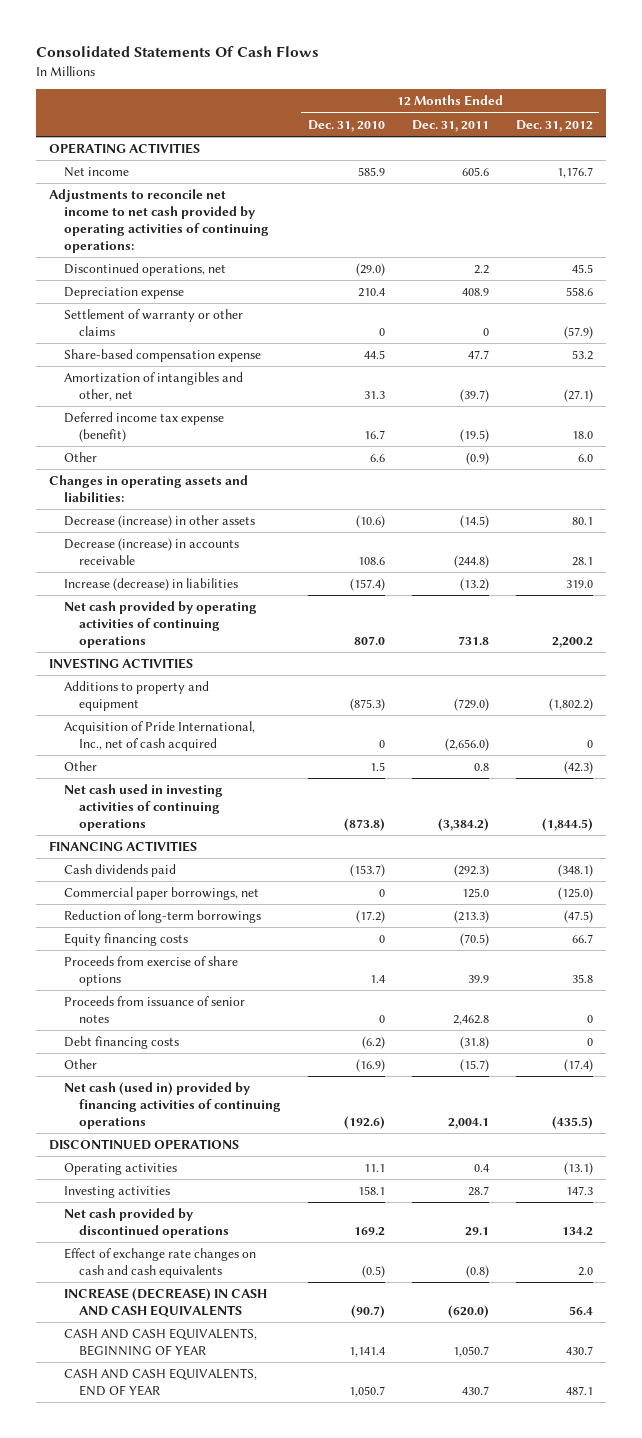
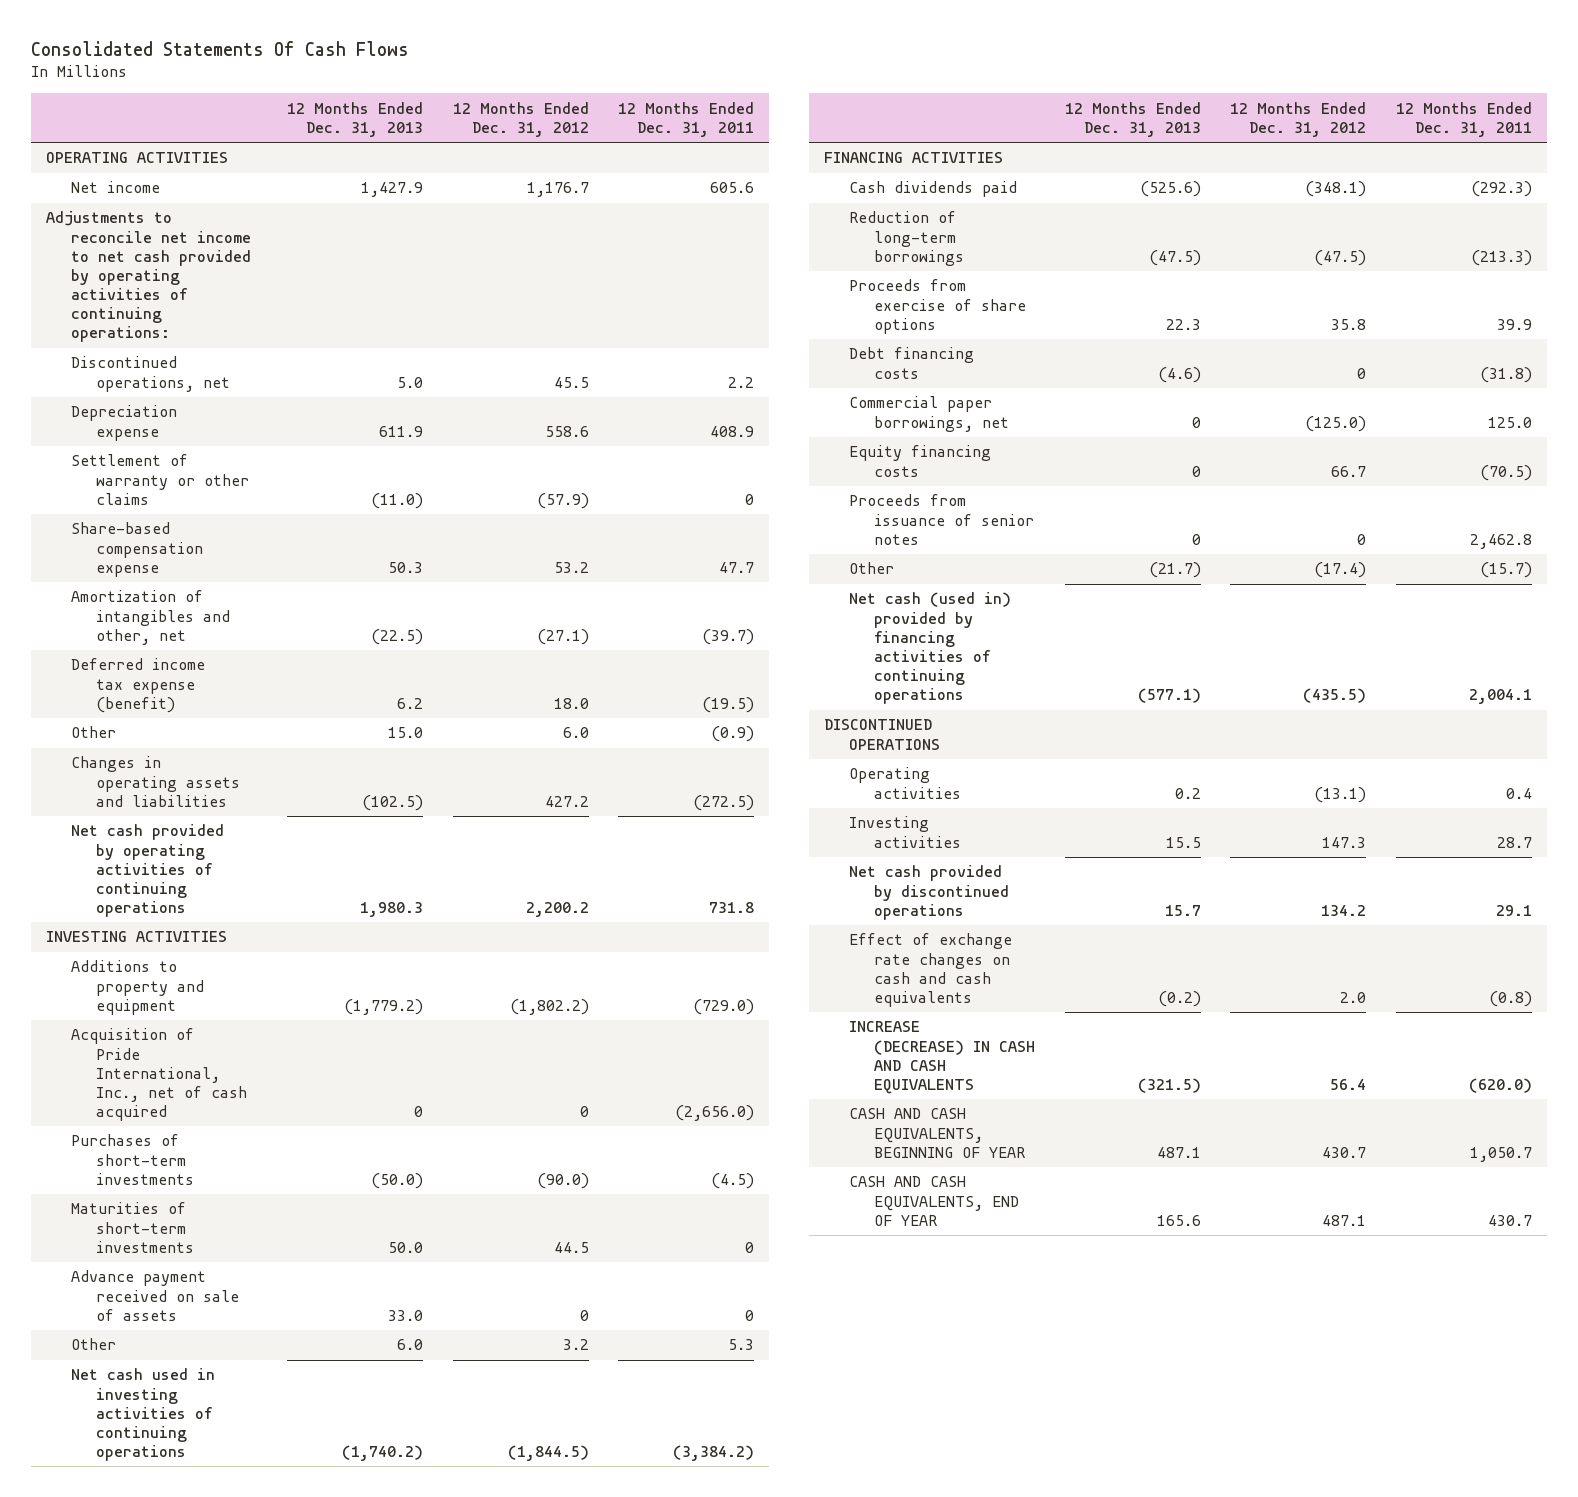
- | 12 Months Ended Dec. 31, 2010 | 12 Months Ended Dec. 31, 2011 | 12 Months Ended Dec. 31, 2012
+ | 12 Months Ended Dec. 31, 2013 | 12 Months Ended Dec. 31, 2012 | 12 Months Ended Dec. 31, 2011
- Changes in operating assets and liabilities:
- Decrease (increase) in other assets | (10.6) | (14.5) | 80.1
- Decrease (increase) in accounts receivable | 108.6 | (244.8) | 28.1
- Increase (decrease) in liabilities | (157.4) | (13.2) | 319.0
+ Changes in operating assets and liabilities | (102.5) | 427.2 | (272.5)
- Other | 1.5 | 0.8 | (42.3)
+ Purchases of short-term investments | (50.0) | (90.0) | (4.5)
+ Maturities of short-term investments | 50.0 | 44.5 | 0
+ Advance payment received on sale of assets | 33.0 | 0 | 0
+ Other | 6.0 | 3.2 | 5.3
moved down: Commercial paper borrowings, net | 0 | (125.0) | 125.0
moved down: Equity financing costs | 0 | 66.7 | (70.5)
moved down: Proceeds from issuance of senior notes | 0 | 0 | 2,462.8

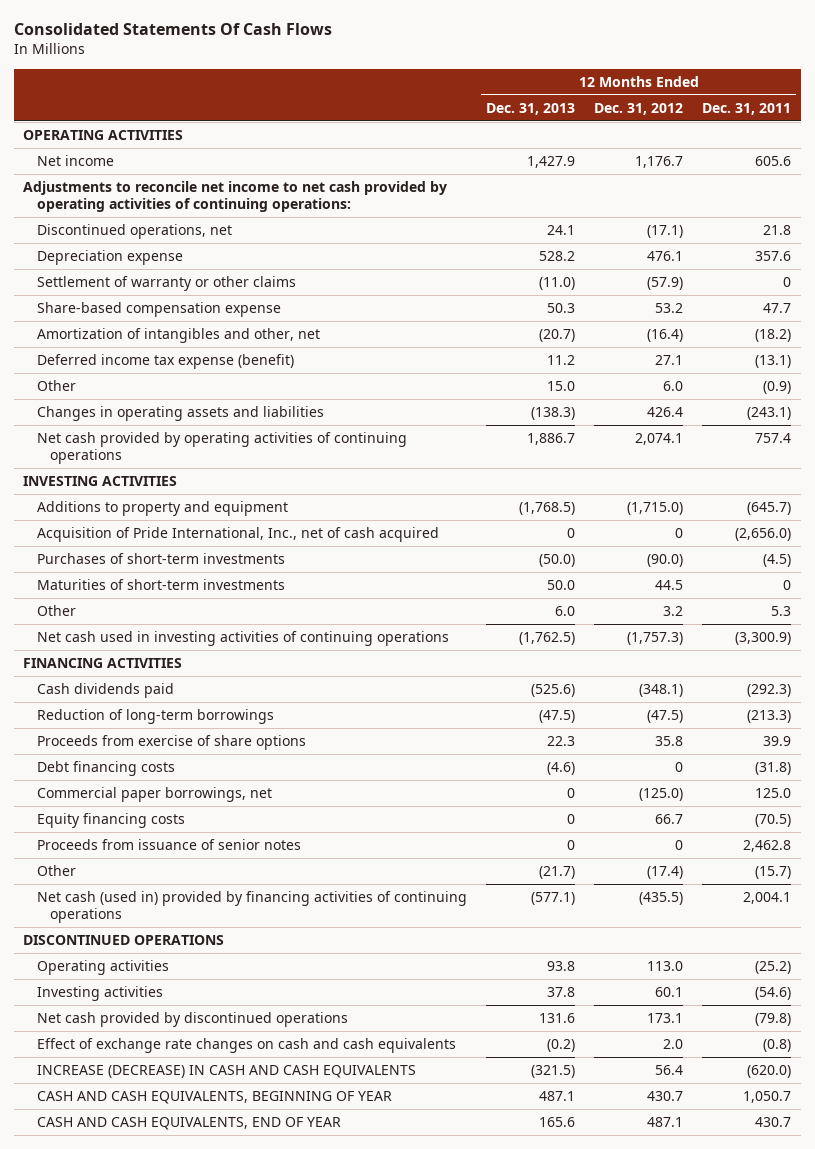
- Discontinued operations, net | 5.0 | 45.5 | 2.2
- Depreciation expense | 611.9 | 558.6 | 408.9
+ Discontinued operations, net | 24.1 | (17.1) | 21.8
+ Depreciation expense | 528.2 | 476.1 | 357.6
- Amortization of intangibles and other, net | (22.5) | (27.1) | (39.7)
- Deferred income tax expense (benefit) | 6.2 | 18.0 | (19.5)
+ Amortization of intangibles and other, net | (20.7) | (16.4) | (18.2)
+ Deferred income tax expense (benefit) | 11.2 | 27.1 | (13.1)
- Changes in operating assets and liabilities | (102.5) | 427.2 | (272.5)
- Net cash provided by operating activities of continuing operations | 1,980.3 | 2,200.2 | 731.8
+ Changes in operating assets and liabilities | (138.3) | 426.4 | (243.1)
+ Net cash provided by operating activities of continuing operations | 1,886.7 | 2,074.1 | 757.4
- Additions to property and equipment | (1,779.2) | (1,802.2) | (729.0)
+ Additions to property and equipment | (1,768.5) | (1,715.0) | (645.7)
- Advance payment received on sale of assets | 33.0 | 0 | 0
- Net cash used in investing activities of continuing operations | (1,740.2) | (1,844.5) | (3,384.2)
+ Net cash used in investing activities of continuing operations | (1,762.5) | (1,757.3) | (3,300.9)
- Operating activities | 0.2 | (13.1) | 0.4
- Investing activities | 15.5 | 147.3 | 28.7
- Net cash provided by discontinued operations | 15.7 | 134.2 | 29.1
+ Operating activities | 93.8 | 113.0 | (25.2)
+ Investing activities | 37.8 | 60.1 | (54.6)
+ Net cash provided by discontinued operations | 131.6 | 173.1 | (79.8)

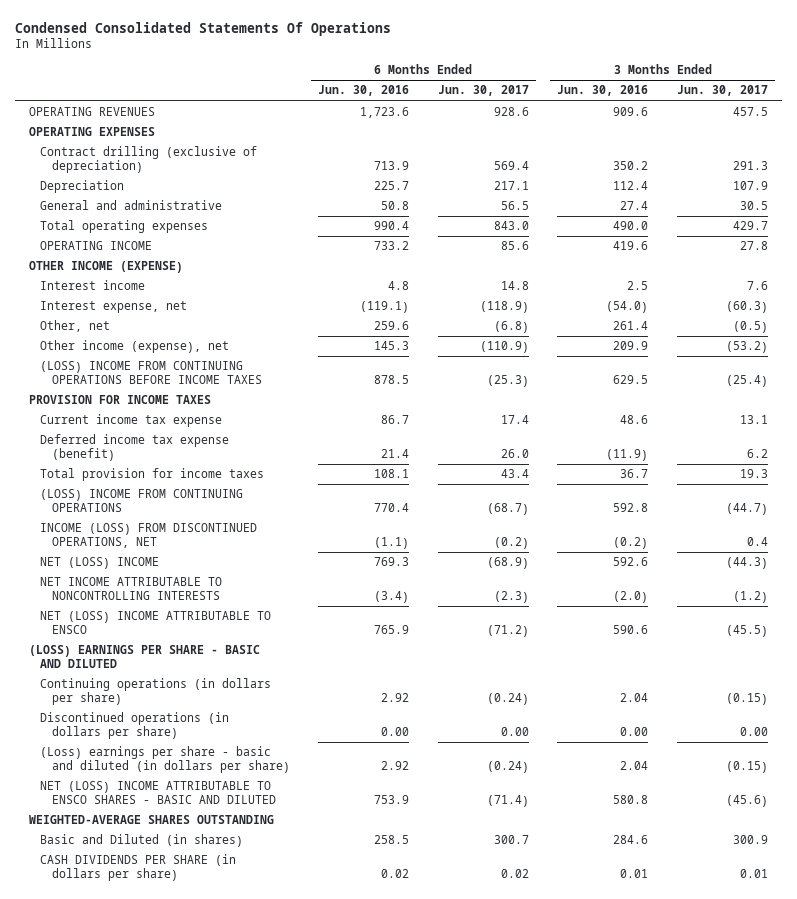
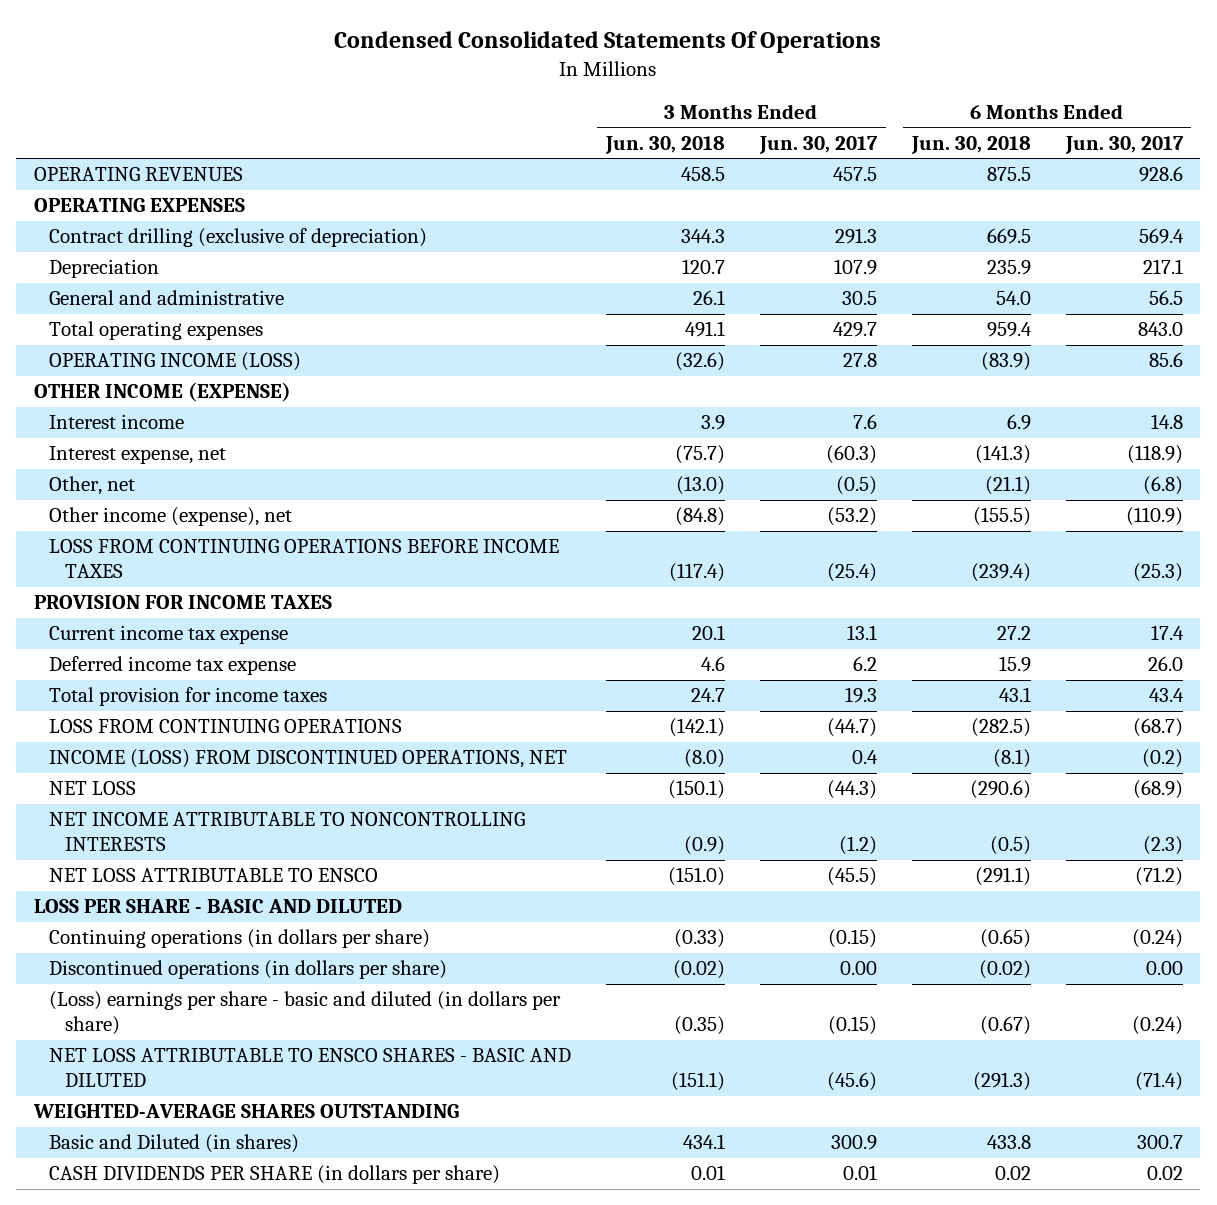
- | 6 Months Ended Jun. 30, 2016 | 6 Months Ended Jun. 30, 2017 | 3 Months Ended Jun. 30, 2016 | 3 Months Ended Jun. 30, 2017
+ | 3 Months Ended Jun. 30, 2018 | 3 Months Ended Jun. 30, 2017 | 6 Months Ended Jun. 30, 2018 | 6 Months Ended Jun. 30, 2017
- OPERATING INCOME | 733.2 | 85.6 | 419.6 | 27.8
+ OPERATING INCOME (LOSS) | (32.6) | 27.8 | (83.9) | 85.6
- (LOSS) INCOME FROM CONTINUING OPERATIONS BEFORE INCOME TAXES | 878.5 | (25.3) | 629.5 | (25.4)
+ LOSS FROM CONTINUING OPERATIONS BEFORE INCOME TAXES | (117.4) | (25.4) | (239.4) | (25.3)
- Deferred income tax expense (benefit) | 21.4 | 26.0 | (11.9) | 6.2
+ Deferred income tax expense | 4.6 | 6.2 | 15.9 | 26.0
- (LOSS) INCOME FROM CONTINUING OPERATIONS | 770.4 | (68.7) | 592.8 | (44.7)
+ LOSS FROM CONTINUING OPERATIONS | (142.1) | (44.7) | (282.5) | (68.7)
- NET (LOSS) INCOME | 769.3 | (68.9) | 592.6 | (44.3)
+ NET LOSS | (150.1) | (44.3) | (290.6) | (68.9)
- NET (LOSS) INCOME ATTRIBUTABLE TO ENSCO | 765.9 | (71.2) | 590.6 | (45.5)
- (LOSS) EARNINGS PER SHARE - BASIC AND DILUTED
+ NET LOSS ATTRIBUTABLE TO ENSCO | (151.0) | (45.5) | (291.1) | (71.2)
+ LOSS PER SHARE - BASIC AND DILUTED
- NET (LOSS) INCOME ATTRIBUTABLE TO ENSCO SHARES - BASIC AND DILUTED | 753.9 | (71.4) | 580.8 | (45.6)
+ NET LOSS ATTRIBUTABLE TO ENSCO SHARES - BASIC AND DILUTED | (151.1) | (45.6) | (291.3) | (71.4)

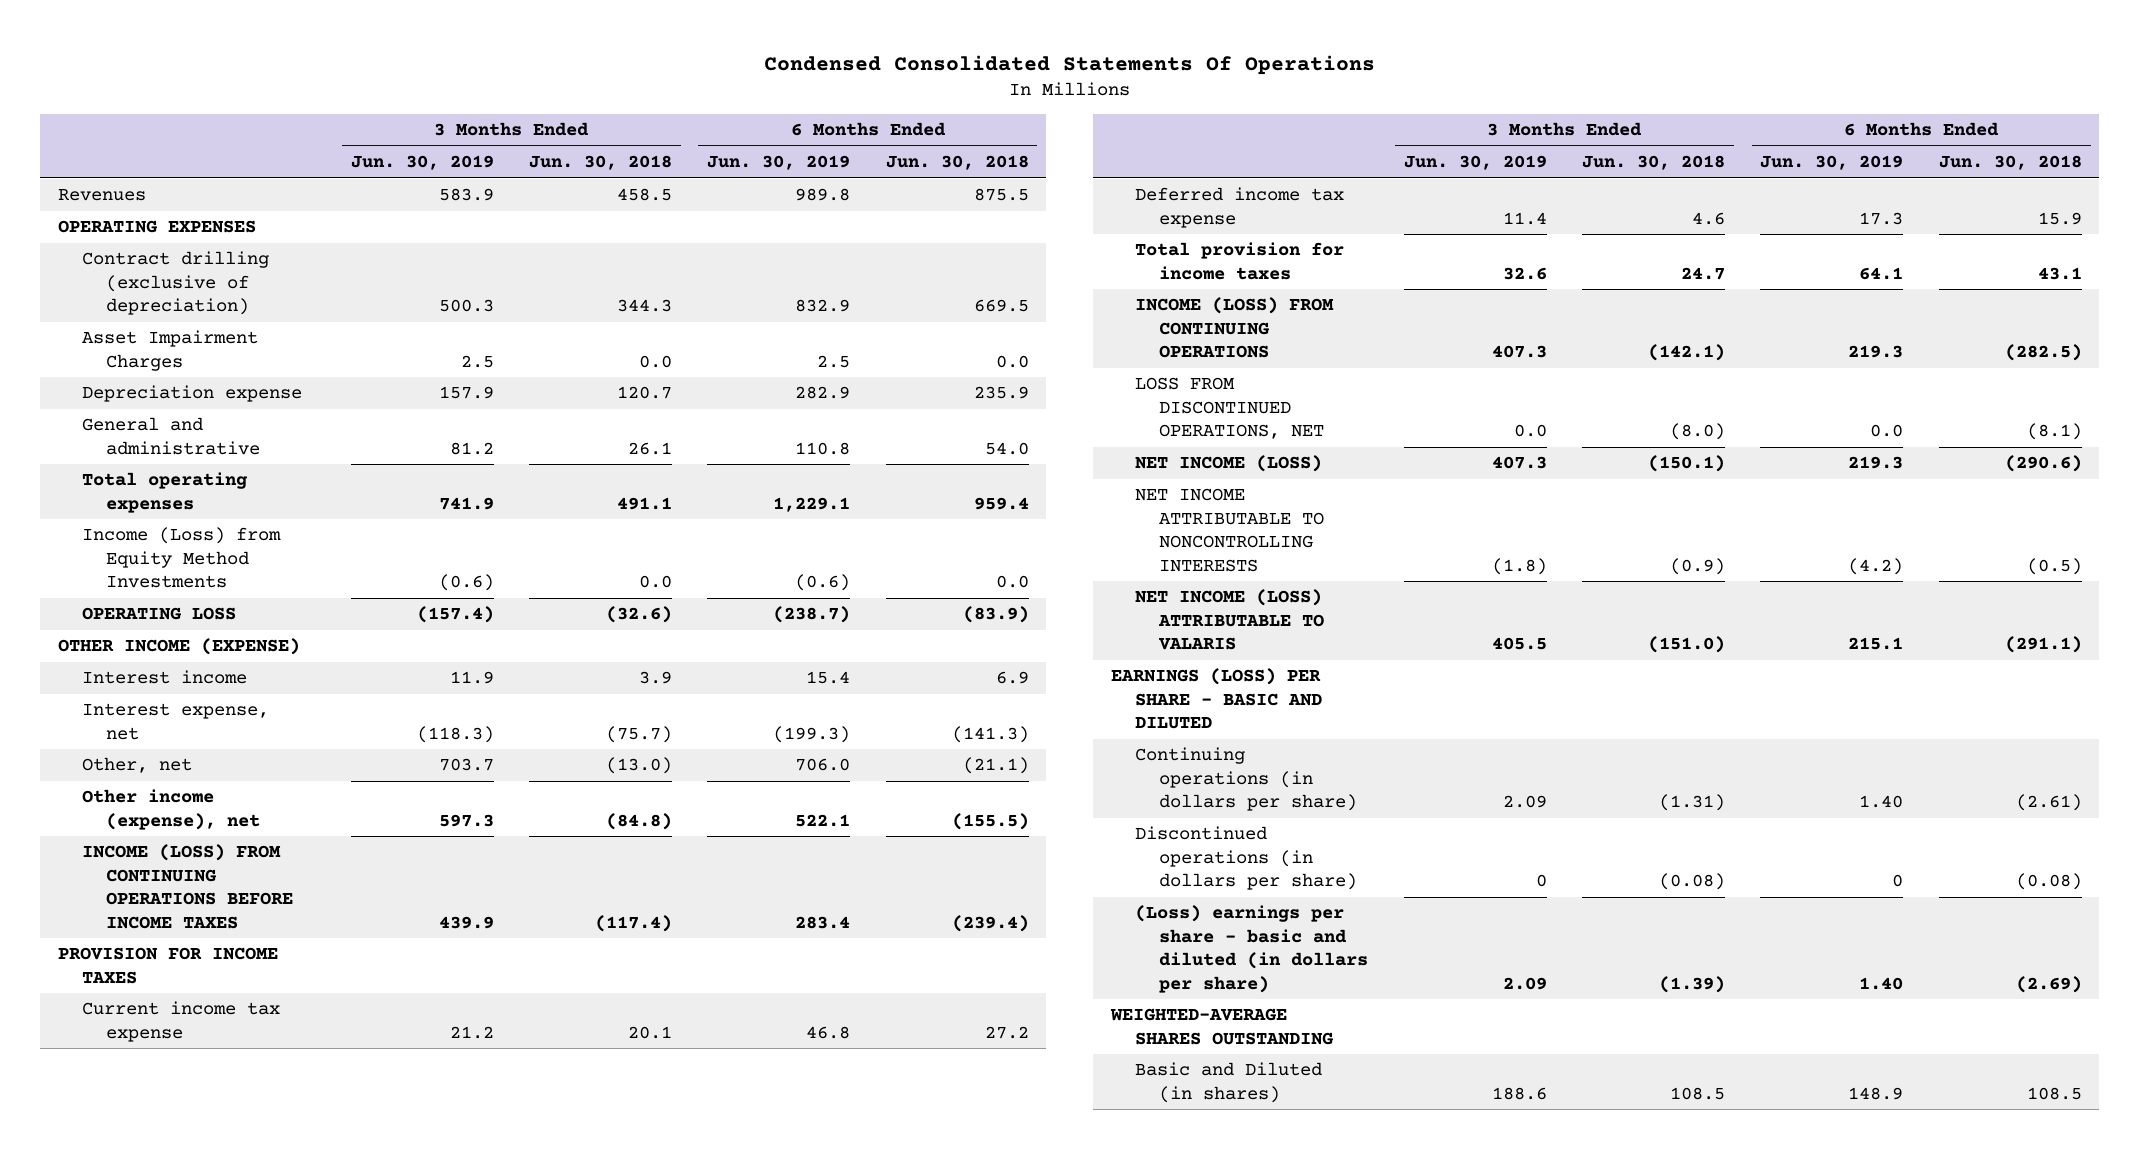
- | 3 Months Ended Jun. 30, 2018 | 3 Months Ended Jun. 30, 2017 | 6 Months Ended Jun. 30, 2018 | 6 Months Ended Jun. 30, 2017
+ | 3 Months Ended Jun. 30, 2019 | 3 Months Ended Jun. 30, 2018 | 6 Months Ended Jun. 30, 2019 | 6 Months Ended Jun. 30, 2018
- OPERATING REVENUES | 458.5 | 457.5 | 875.5 | 928.6
+ Revenues | 583.9 | 458.5 | 989.8 | 875.5
- Depreciation | 120.7 | 107.9 | 235.9 | 217.1
+ Asset Impairment Charges | 2.5 | 0.0 | 2.5 | 0.0
+ Depreciation expense | 157.9 | 120.7 | 282.9 | 235.9
- OPERATING INCOME (LOSS) | (32.6) | 27.8 | (83.9) | 85.6
+ Income (Loss) from Equity Method Investments | (0.6) | 0.0 | (0.6) | 0.0
+ OPERATING LOSS | (157.4) | (32.6) | (238.7) | (83.9)
- LOSS FROM CONTINUING OPERATIONS BEFORE INCOME TAXES | (117.4) | (25.4) | (239.4) | (25.3)
+ INCOME (LOSS) FROM CONTINUING OPERATIONS BEFORE INCOME TAXES | 439.9 | (117.4) | 283.4 | (239.4)
- LOSS FROM CONTINUING OPERATIONS | (142.1) | (44.7) | (282.5) | (68.7)
- INCOME (LOSS) FROM DISCONTINUED OPERATIONS, NET | (8.0) | 0.4 | (8.1) | (0.2)
- NET LOSS | (150.1) | (44.3) | (290.6) | (68.9)
+ INCOME (LOSS) FROM CONTINUING OPERATIONS | 407.3 | (142.1) | 219.3 | (282.5)
+ LOSS FROM DISCONTINUED OPERATIONS, NET | 0.0 | (8.0) | 0.0 | (8.1)
+ NET INCOME (LOSS) | 407.3 | (150.1) | 219.3 | (290.6)
- NET LOSS ATTRIBUTABLE TO ENSCO | (151.0) | (45.5) | (291.1) | (71.2)
- LOSS PER SHARE - BASIC AND DILUTED
- Continuing operations (in dollars per share) | (0.33) | (0.15) | (0.65) | (0.24)
- Discontinued operations (in dollars per share) | (0.02) | 0.00 | (0.02) | 0.00
- (Loss) earnings per share - basic and diluted (in dollars per share) | (0.35) | (0.15) | (0.67) | (0.24)
- NET LOSS ATTRIBUTABLE TO ENSCO SHARES - BASIC AND DILUTED | (151.1) | (45.6) | (291.3) | (71.4)
+ NET INCOME (LOSS) ATTRIBUTABLE TO VALARIS | 405.5 | (151.0) | 215.1 | (291.1)
+ EARNINGS (LOSS) PER SHARE - BASIC AND DILUTED
+ Continuing operations (in dollars per share) | 2.09 | (1.31) | 1.40 | (2.61)
+ Discontinued operations (in dollars per share) | 0 | (0.08) | 0 | (0.08)
+ (Loss) earnings per share - basic and diluted (in dollars per share) | 2.09 | (1.39) | 1.40 | (2.69)
- Basic and Diluted (in shares) | 434.1 | 300.9 | 433.8 | 300.7
- CASH DIVIDENDS PER SHARE (in dollars per share) | 0.01 | 0.01 | 0.02 | 0.02
+ Basic and Diluted (in shares) | 188.6 | 108.5 | 148.9 | 108.5

